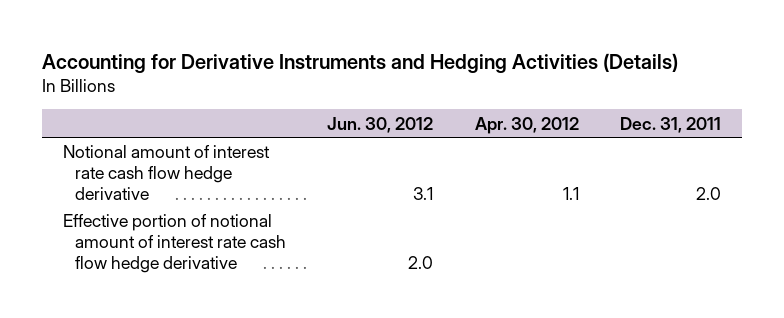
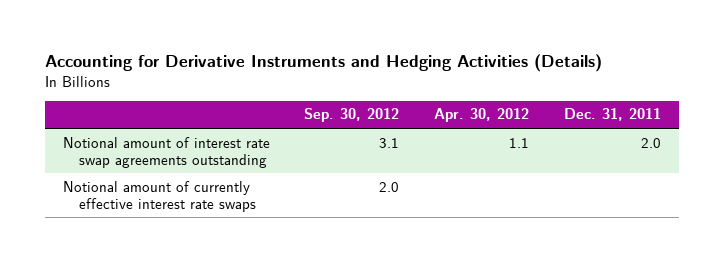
- | Jun. 30, 2012 | Apr. 30, 2012 | Dec. 31, 2011
+ | Sep. 30, 2012 | Apr. 30, 2012 | Dec. 31, 2011
- Notional amount of interest rate cash flow hedge derivative | 3.1 | 1.1 | 2.0
- Effective portion of notional amount of interest rate cash flow hedge derivative | 2.0 | |
+ Notional amount of interest rate swap agreements outstanding | 3.1 | 1.1 | 2.0
+ Notional amount of currently effective interest rate swaps | 2.0 | |

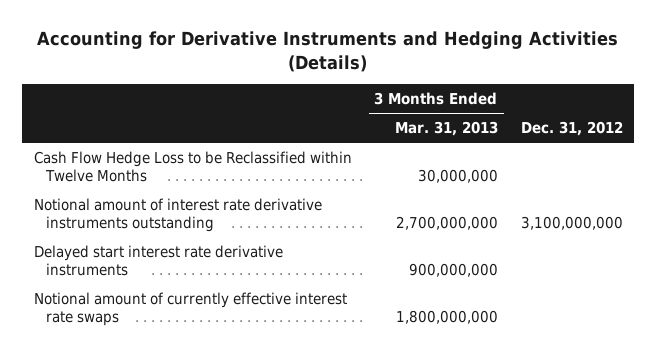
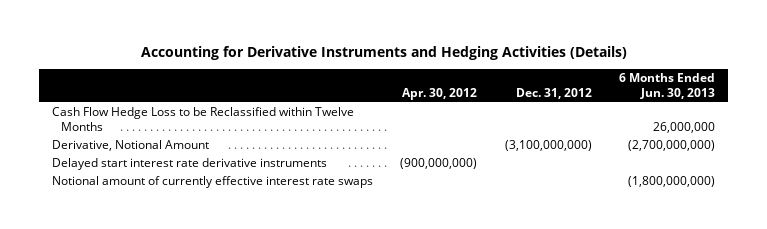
- | 3 Months Ended Mar. 31, 2013 | Dec. 31, 2012
+ | Apr. 30, 2012 | Dec. 31, 2012 | 6 Months Ended Jun. 30, 2013
- Notional amount of interest rate derivative instruments outstanding | 2,700,000,000 | 3,100,000,000
+ Derivative, Notional Amount | | (3,100,000,000) | (2,700,000,000)

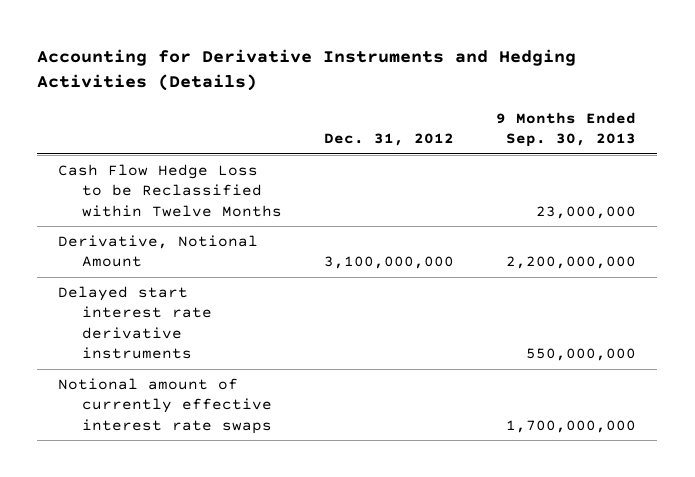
- | Apr. 30, 2012 | Dec. 31, 2012 | 6 Months Ended Jun. 30, 2013
+ | Dec. 31, 2012 | 9 Months Ended Sep. 30, 2013
- Derivative, Notional Amount | | (3,100,000,000) | (2,700,000,000)
+ Derivative, Notional Amount | 3,100,000,000 | 2,200,000,000

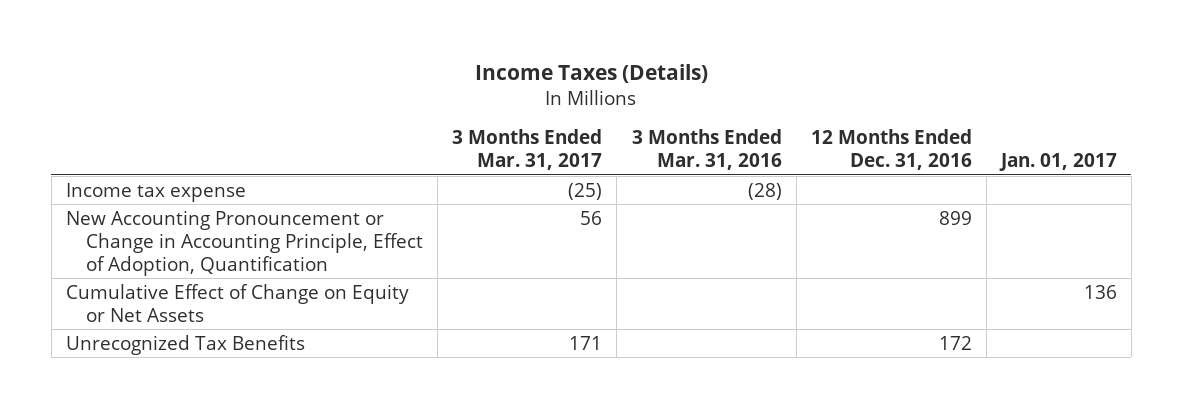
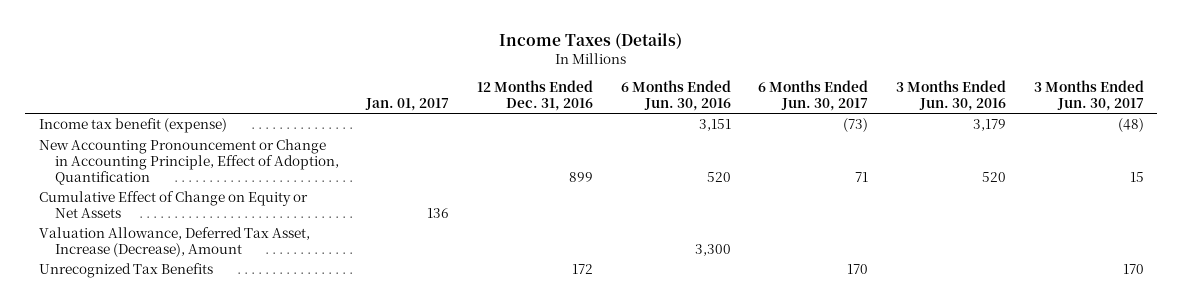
- | 3 Months Ended Mar. 31, 2017 | 3 Months Ended Mar. 31, 2016 | 12 Months Ended Dec. 31, 2016 | Jan. 01, 2017
+ | Jan. 01, 2017 | 12 Months Ended Dec. 31, 2016 | 6 Months Ended Jun. 30, 2016 | 6 Months Ended Jun. 30, 2017 | 3 Months Ended Jun. 30, 2016 | 3 Months Ended Jun. 30, 2017
- Income tax expense | (25) | (28) | |
+ Income tax benefit (expense) | | | 3,151 | (73) | 3,179 | (48)
+ Valuation Allowance, Deferred Tax Asset, Increase (Decrease), Amount | | | 3,300 | | |

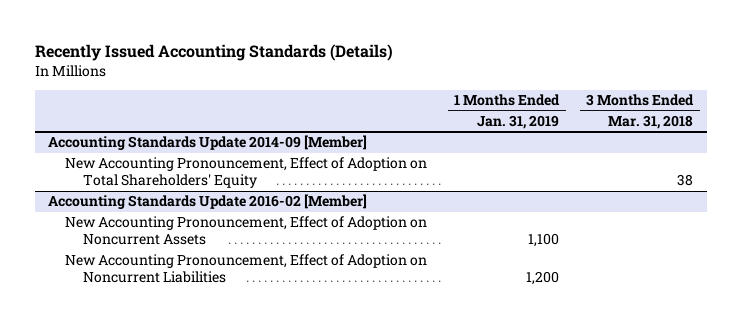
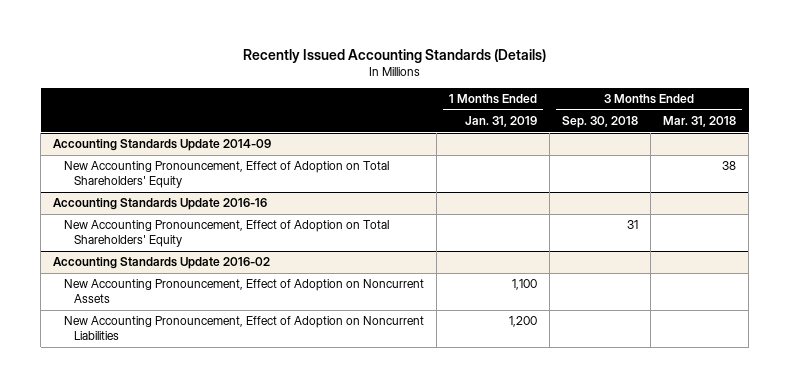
- | 1 Months Ended Jan. 31, 2019 | 3 Months Ended Mar. 31, 2018
+ | 1 Months Ended Jan. 31, 2019 | 3 Months Ended Sep. 30, 2018 | 3 Months Ended Mar. 31, 2018
- Accounting Standards Update 2014-09 [Member]
+ Accounting Standards Update 2014-09
- Accounting Standards Update 2016-02 [Member]
+ Accounting Standards Update 2016-16
+ New Accounting Pronouncement, Effect of Adoption on Total Shareholders' Equity | | 31 |
+ Accounting Standards Update 2016-02

